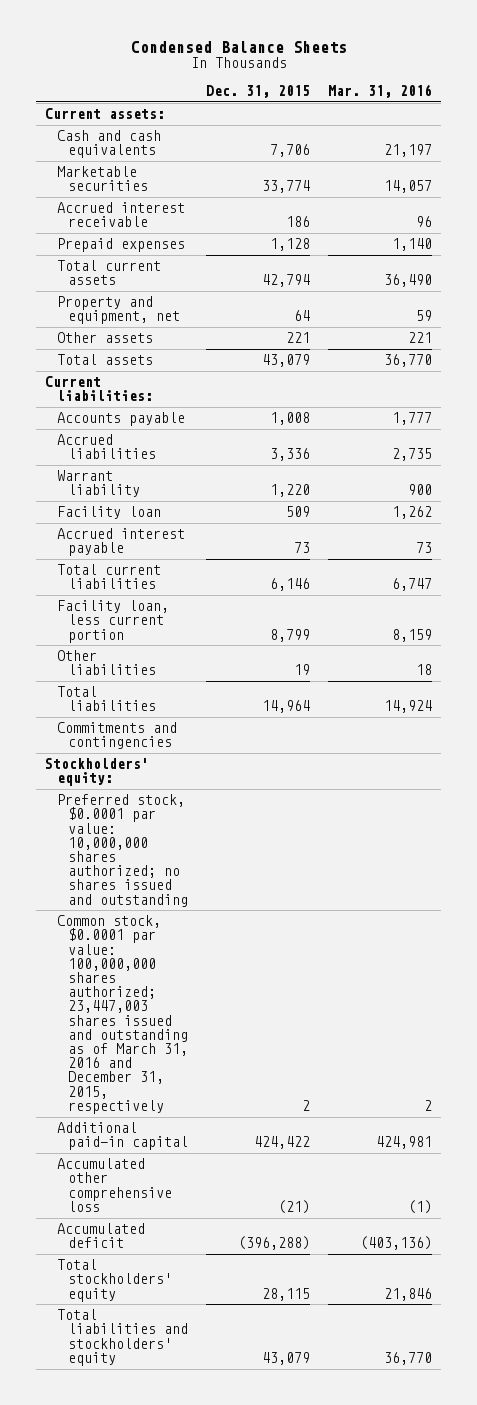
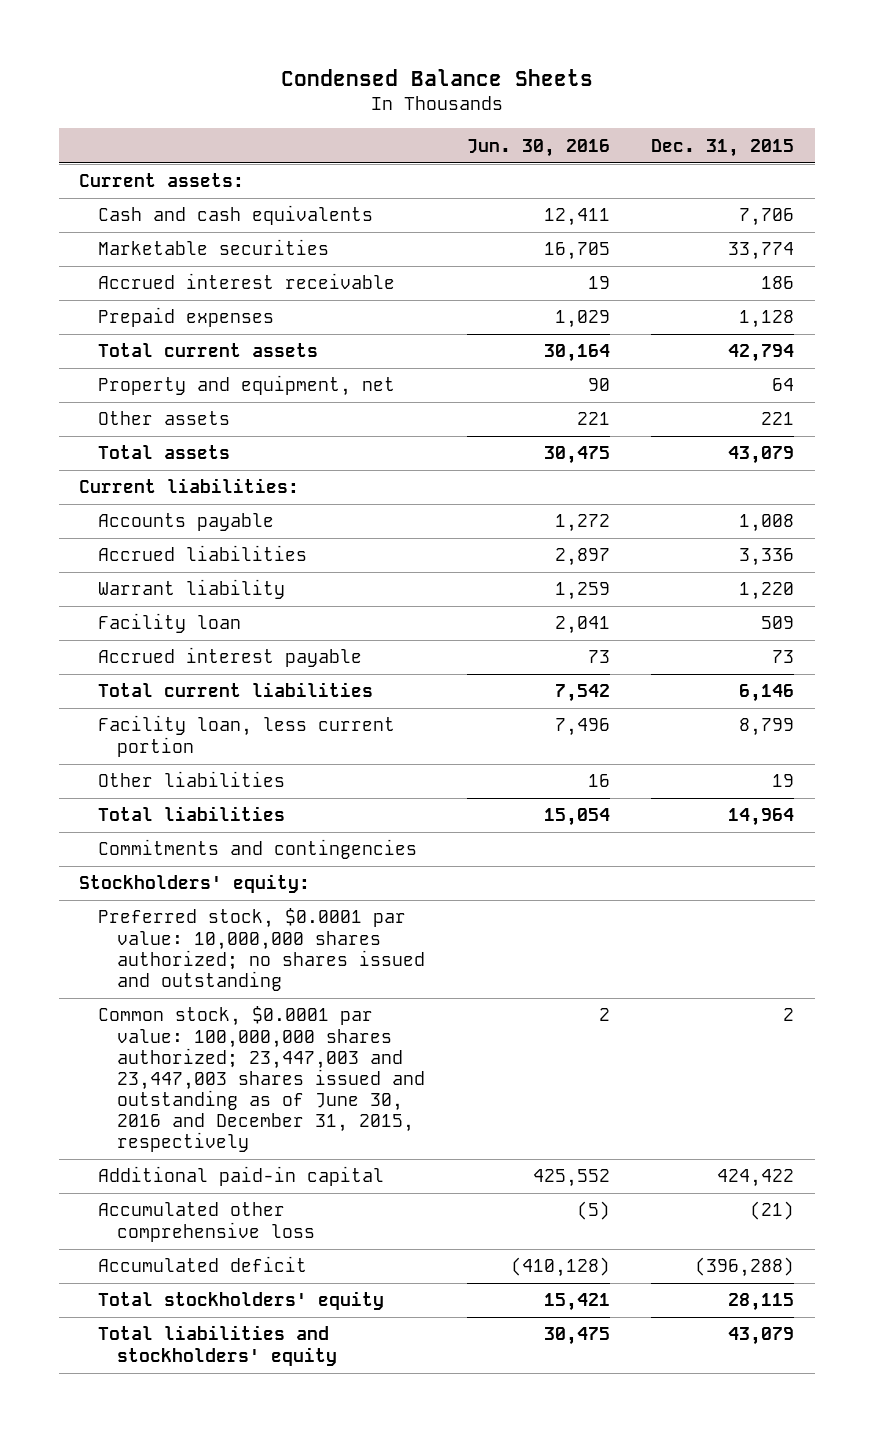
- | Dec. 31, 2015 | Mar. 31, 2016
+ | Jun. 30, 2016 | Dec. 31, 2015
- Common stock, $0.0001 par value: 100,000,000 shares authorized; 23,447,003 shares issued and outstanding as of March 31, 2016 and December 31, 2015, respectively | 2 | 2
+ Common stock, $0.0001 par value: 100,000,000 shares authorized; 23,447,003 and 23,447,003 shares issued and outstanding as of June 30, 2016 and December 31, 2015, respectively | 2 | 2

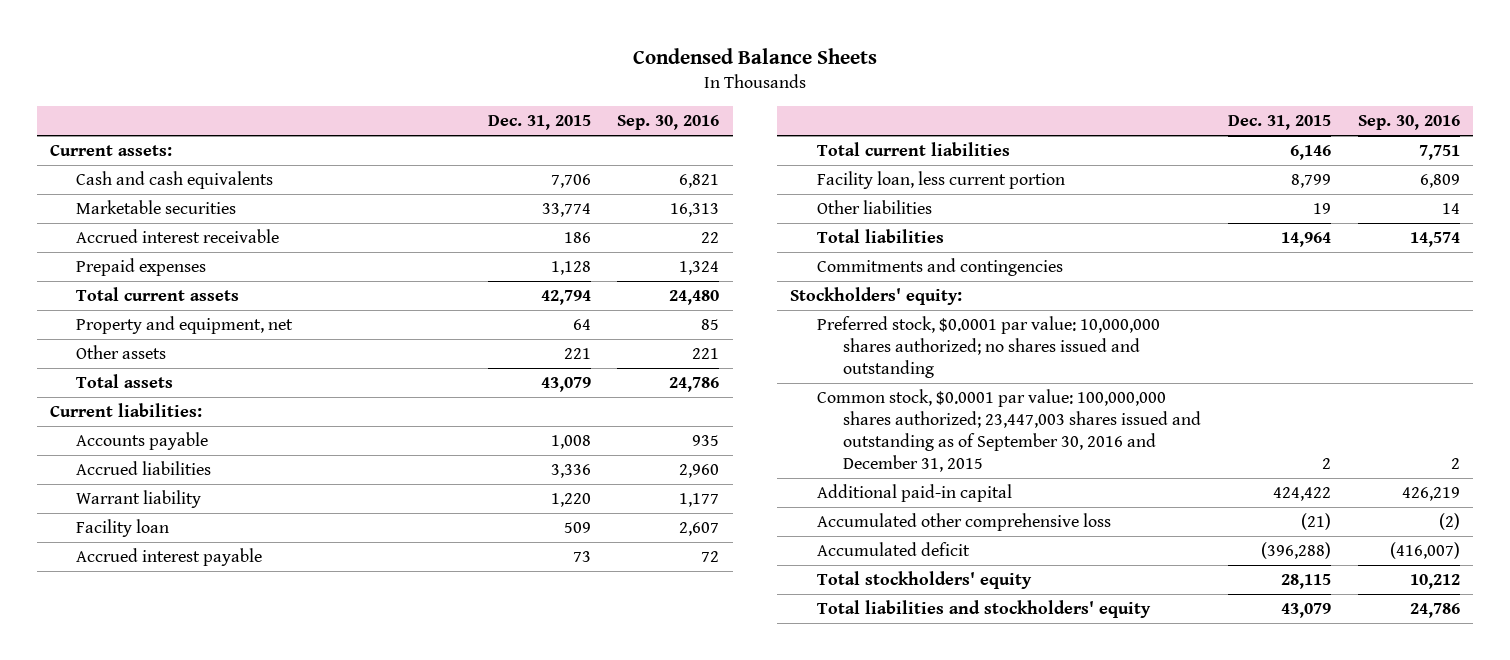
- | Jun. 30, 2016 | Dec. 31, 2015
+ | Dec. 31, 2015 | Sep. 30, 2016
- Common stock, $0.0001 par value: 100,000,000 shares authorized; 23,447,003 and 23,447,003 shares issued and outstanding as of June 30, 2016 and December 31, 2015, respectively | 2 | 2
+ Common stock, $0.0001 par value: 100,000,000 shares authorized; 23,447,003 shares issued and outstanding as of September 30, 2016 and December 31, 2015 | 2 | 2

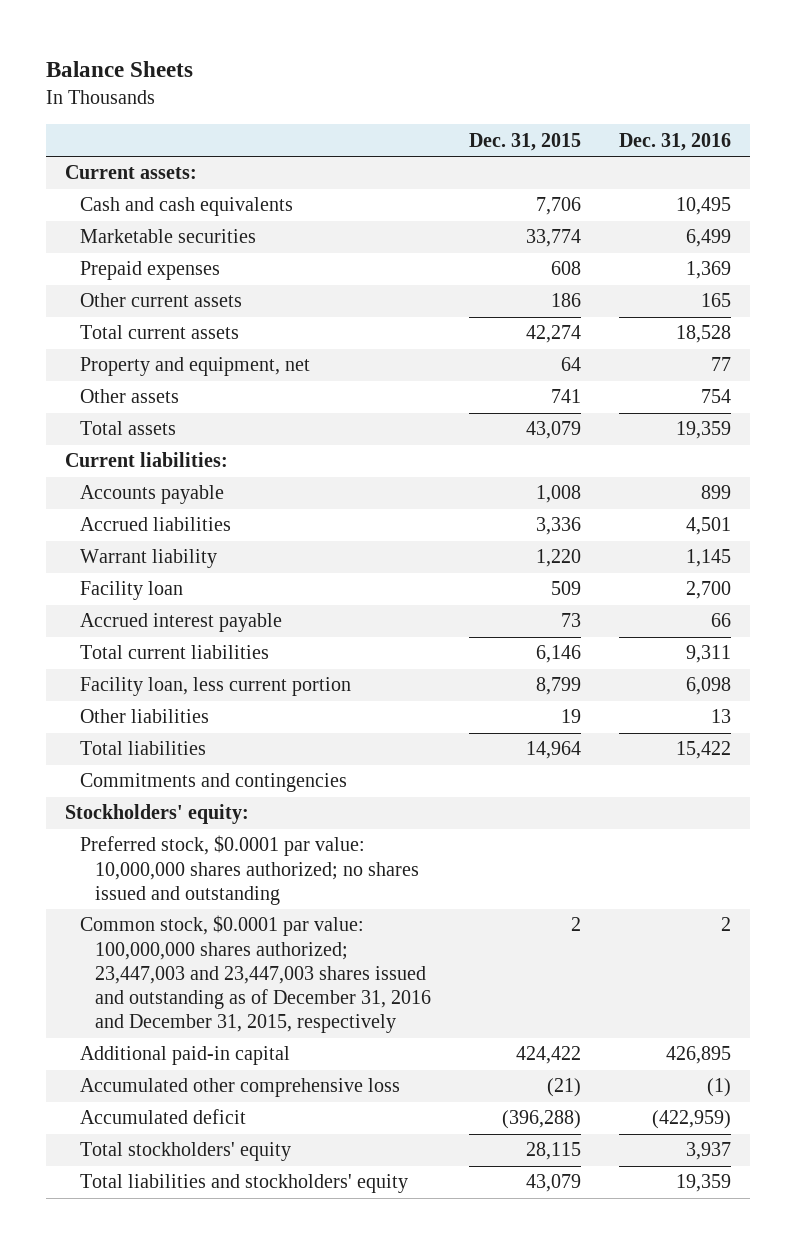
- Condensed Balance Sheets
+ Balance Sheets
- | Dec. 31, 2015 | Sep. 30, 2016
+ | Dec. 31, 2015 | Dec. 31, 2016
- Accrued interest receivable | 186 | 22
- Prepaid expenses | 1,128 | 1,324
- Total current assets | 42,794 | 24,480
+ Prepaid expenses | 608 | 1,369
+ Other current assets | 186 | 165
+ Total current assets | 42,274 | 18,528
- Other assets | 221 | 221
+ Other assets | 741 | 754
- Common stock, $0.0001 par value: 100,000,000 shares authorized; 23,447,003 shares issued and outstanding as of September 30, 2016 and December 31, 2015 | 2 | 2
+ Common stock, $0.0001 par value: 100,000,000 shares authorized; 23,447,003 and 23,447,003 shares issued and outstanding as of December 31, 2016 and December 31, 2015, respectively | 2 | 2

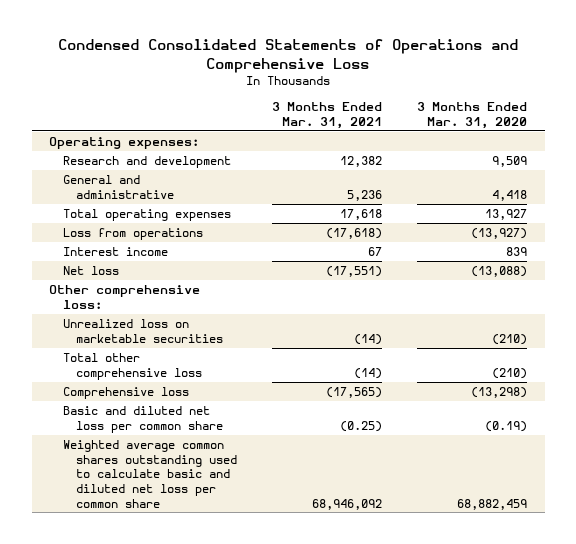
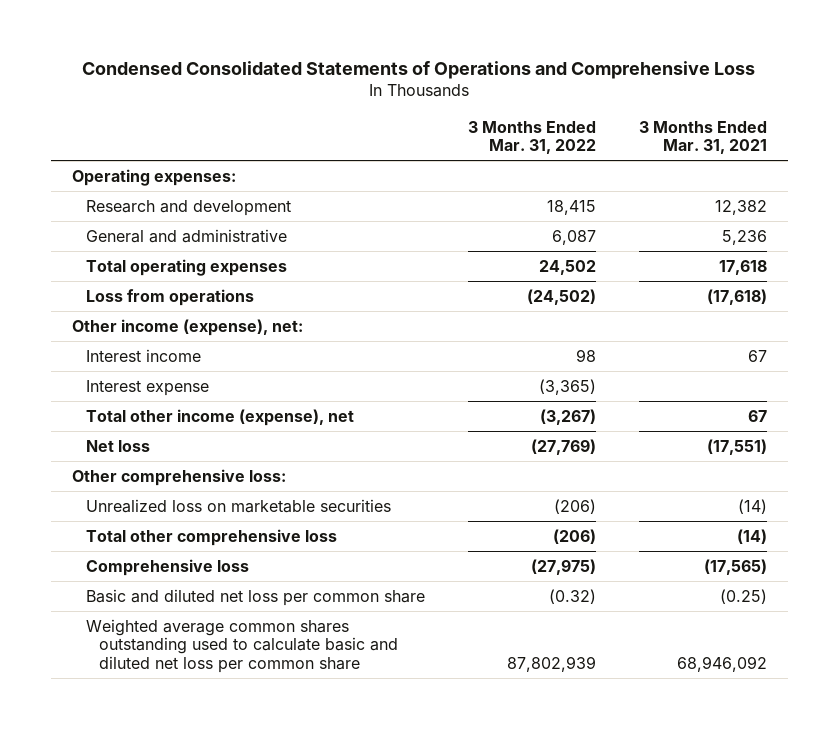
- | 3 Months Ended Mar. 31, 2021 | 3 Months Ended Mar. 31, 2020
+ | 3 Months Ended Mar. 31, 2022 | 3 Months Ended Mar. 31, 2021
+ Other income (expense), net:
+ Interest expense | (3,365) |
+ Total other income (expense), net | (3,267) | 67

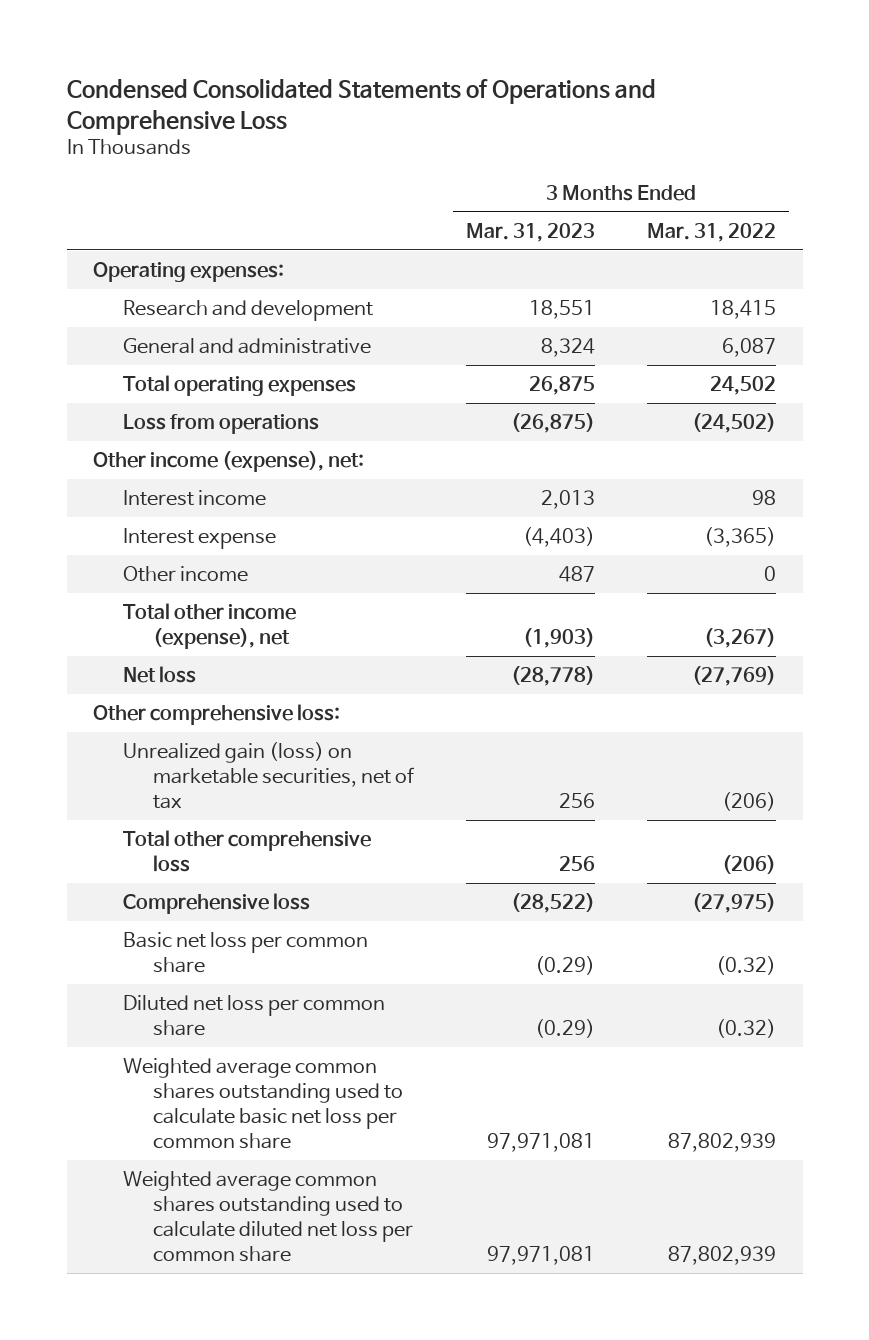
- | 3 Months Ended Mar. 31, 2022 | 3 Months Ended Mar. 31, 2021
+ | 3 Months Ended Mar. 31, 2023 | 3 Months Ended Mar. 31, 2022
+ Other income | 487 | 0
- Unrealized loss on marketable securities | (206) | (14)
+ Unrealized gain (loss) on marketable securities, net of tax | 256 | (206)
- Basic and diluted net loss per common share | (0.32) | (0.25)
- Weighted average common shares outstanding used to calculate basic and diluted net loss per common share | 87,802,939 | 68,946,092
+ Basic net loss per common share | (0.29) | (0.32)
+ Diluted net loss per common share | (0.29) | (0.32)
+ Weighted average common shares outstanding used to calculate basic net loss per common share | 97,971,081 | 87,802,939
+ Weighted average common shares outstanding used to calculate diluted net loss per common share | 97,971,081 | 87,802,939

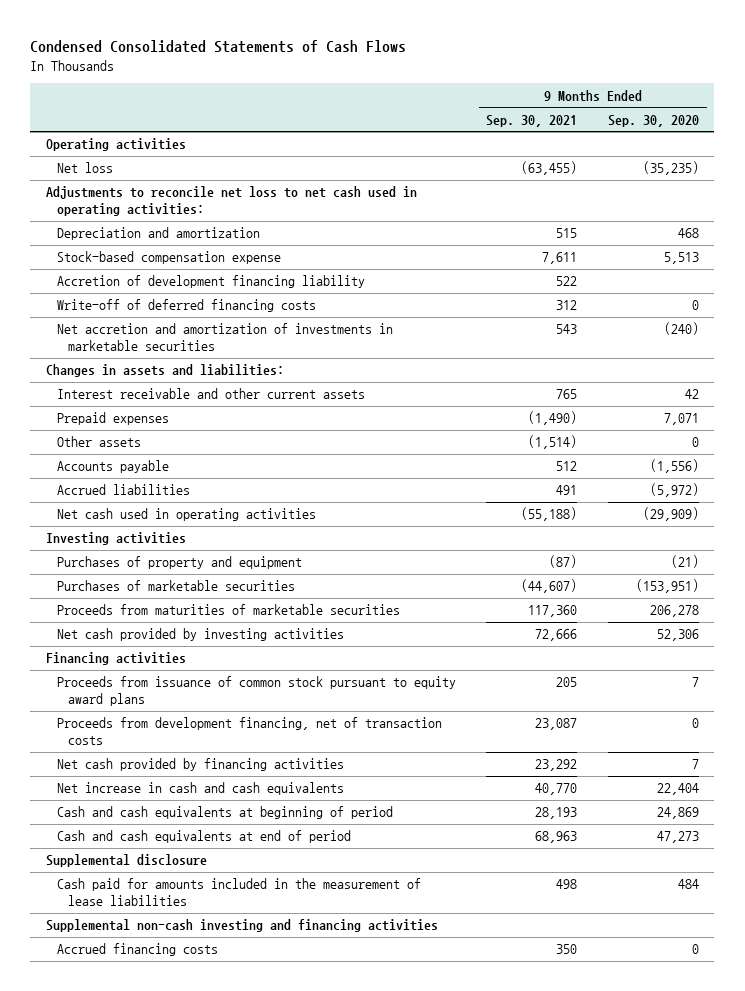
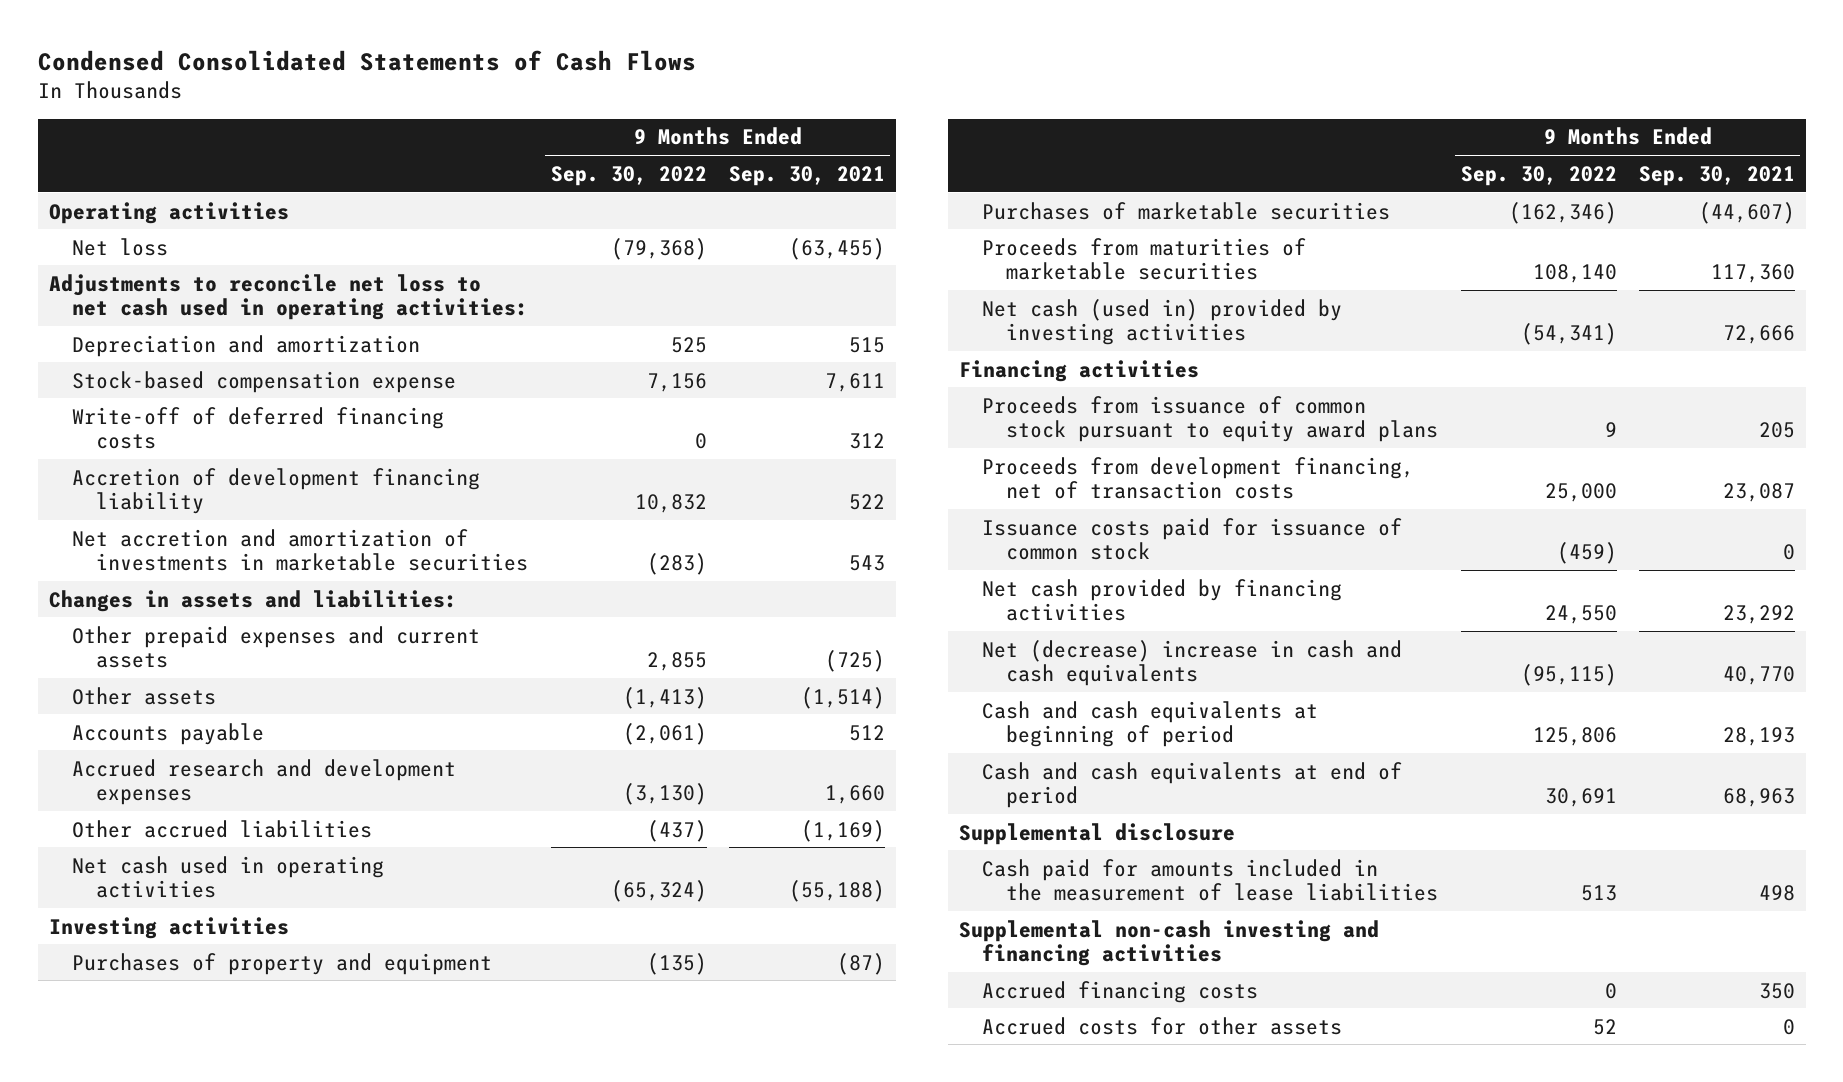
- | 9 Months Ended Sep. 30, 2021 | 9 Months Ended Sep. 30, 2020
+ | 9 Months Ended Sep. 30, 2022 | 9 Months Ended Sep. 30, 2021
moved down: Accretion of development financing liability | 10,832 | 522
- Interest receivable and other current assets | 765 | 42
- Prepaid expenses | (1,490) | 7,071
+ Other prepaid expenses and current assets | 2,855 | (725)
- Accrued liabilities | 491 | (5,972)
+ Accrued research and development expenses | (3,130) | 1,660
+ Other accrued liabilities | (437) | (1,169)
- Net cash provided by investing activities | 72,666 | 52,306
+ Net cash (used in) provided by investing activities | (54,341) | 72,666
+ Issuance costs paid for issuance of common stock | (459) | 0
- Net increase in cash and cash equivalents | 40,770 | 22,404
+ Net (decrease) increase in cash and cash equivalents | (95,115) | 40,770
+ Accrued costs for other assets | 52 | 0

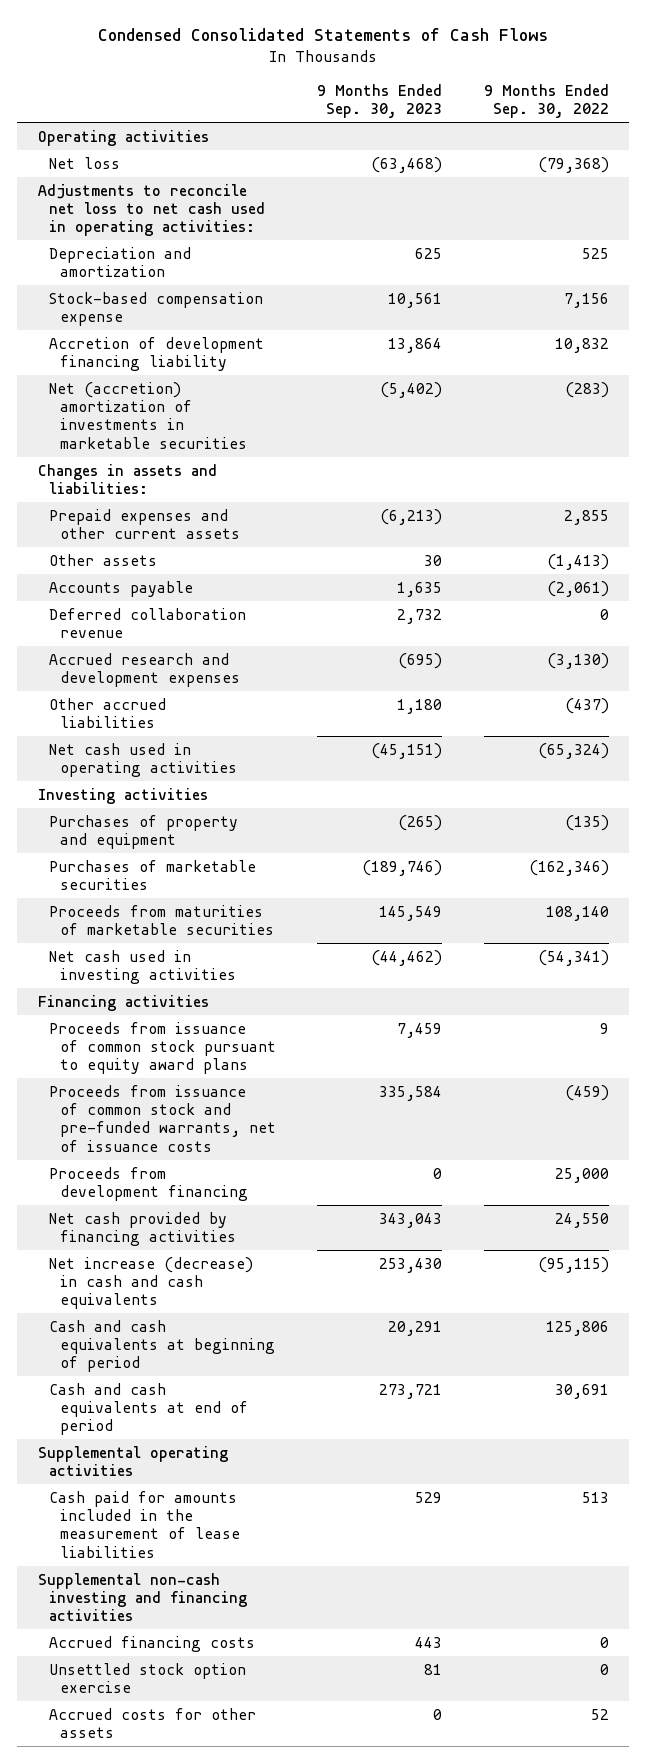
- | 9 Months Ended Sep. 30, 2022 | 9 Months Ended Sep. 30, 2021
+ | 9 Months Ended Sep. 30, 2023 | 9 Months Ended Sep. 30, 2022
- Write-off of deferred financing costs | 0 | 312
- Net accretion and amortization of investments in marketable securities | (283) | 543
+ Net (accretion) amortization of investments in marketable securities | (5,402) | (283)
- Other prepaid expenses and current assets | 2,855 | (725)
+ Prepaid expenses and other current assets | (6,213) | 2,855
+ Deferred collaboration revenue | 2,732 | 0
- Net cash (used in) provided by investing activities | (54,341) | 72,666
+ Net cash used in investing activities | (44,462) | (54,341)
- Proceeds from development financing, net of transaction costs | 25,000 | 23,087
- Issuance costs paid for issuance of common stock | (459) | 0
+ Proceeds from issuance of common stock and pre-funded warrants, net of issuance costs | 335,584 | (459)
+ Proceeds from development financing | 0 | 25,000
- Net (decrease) increase in cash and cash equivalents | (95,115) | 40,770
+ Net increase (decrease) in cash and cash equivalents | 253,430 | (95,115)
- Supplemental disclosure
+ Supplemental operating activities
+ Unsettled stock option exercise | 81 | 0

